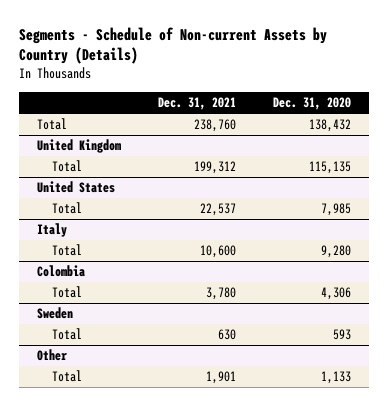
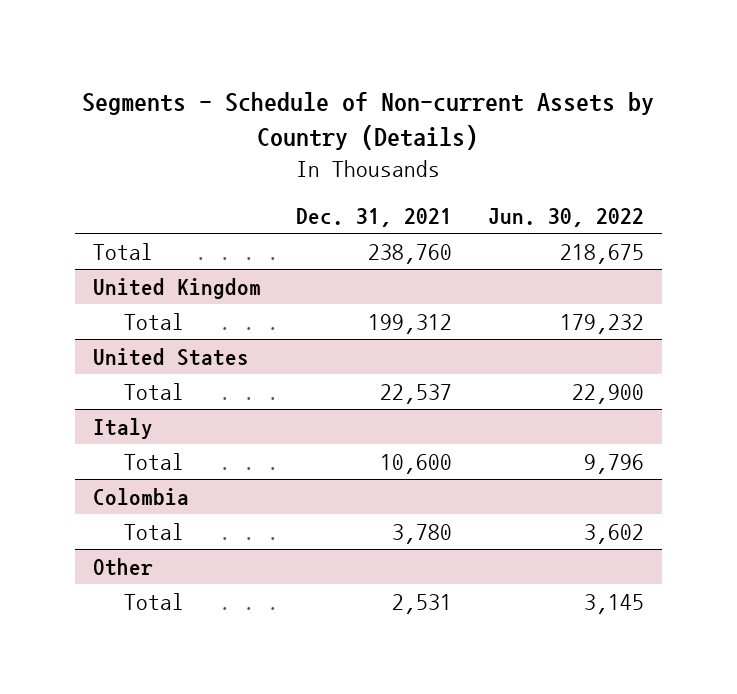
- | Dec. 31, 2021 | Dec. 31, 2020
+ | Dec. 31, 2021 | Jun. 30, 2022
- Sweden
- Total | 630 | 593
@ Other
- Total | 1,901 | 1,133
+ Total | 2,531 | 3,145

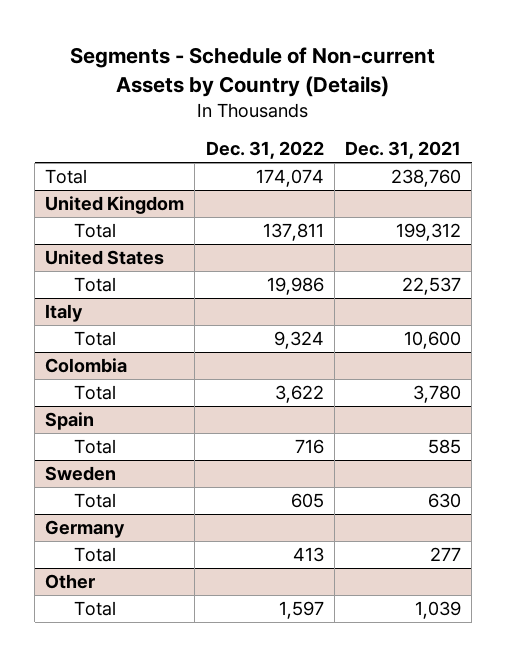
- | Dec. 31, 2021 | Jun. 30, 2022
+ | Dec. 31, 2022 | Dec. 31, 2021
+ Spain
+ Total | 716 | 585
+ Sweden
+ Total | 605 | 630
+ Germany
+ Total | 413 | 277
@ Other
- Total | 2,531 | 3,145
+ Total | 1,597 | 1,039

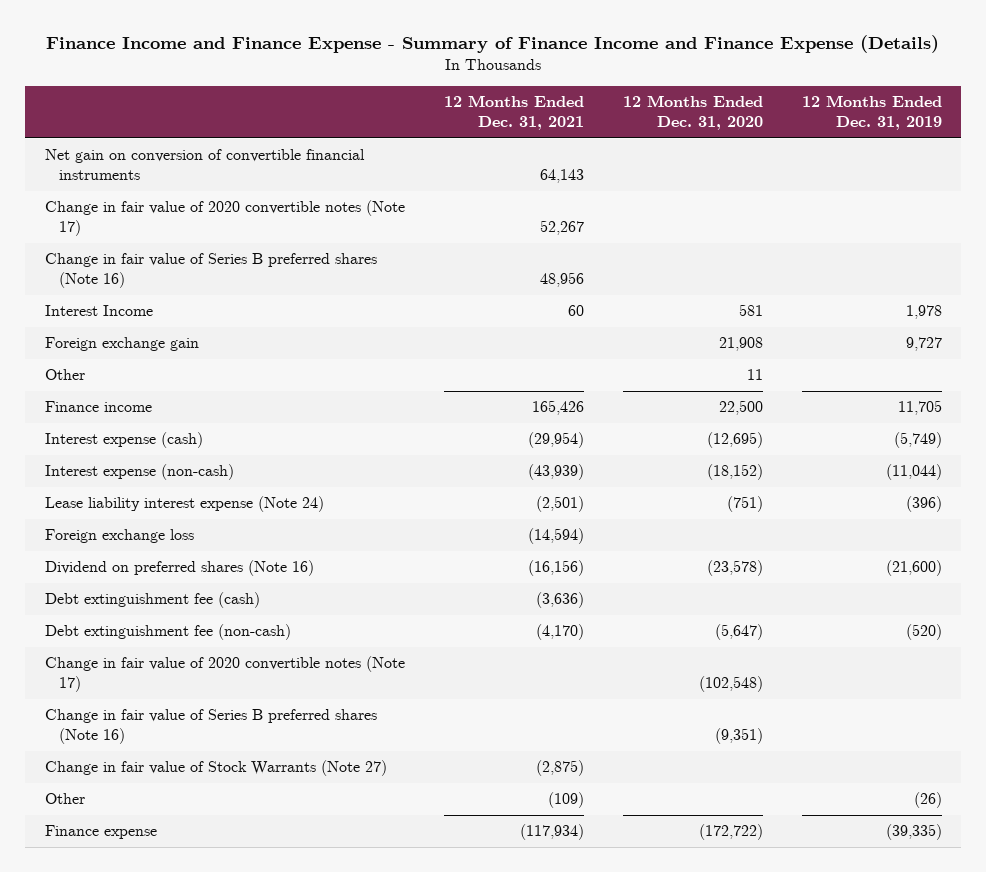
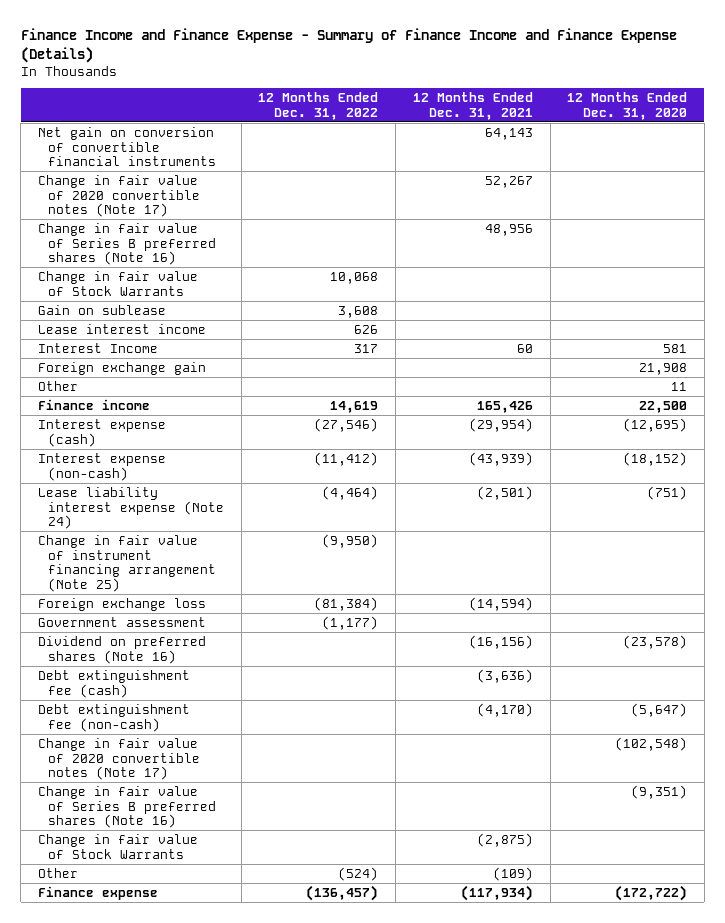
- | 12 Months Ended Dec. 31, 2021 | 12 Months Ended Dec. 31, 2020 | 12 Months Ended Dec. 31, 2019
+ | 12 Months Ended Dec. 31, 2022 | 12 Months Ended Dec. 31, 2021 | 12 Months Ended Dec. 31, 2020
+ Change in fair value of Stock Warrants | 10,068 | |
+ Gain on sublease | 3,608 | |
+ Lease interest income | 626 | |
+ Change in fair value of instrument financing arrangement (Note 25) | (9,950) | |
+ Government assessment | (1,177) | |
- Change in fair value of Stock Warrants (Note 27) | (2,875) | |
+ Change in fair value of Stock Warrants | | (2,875) |

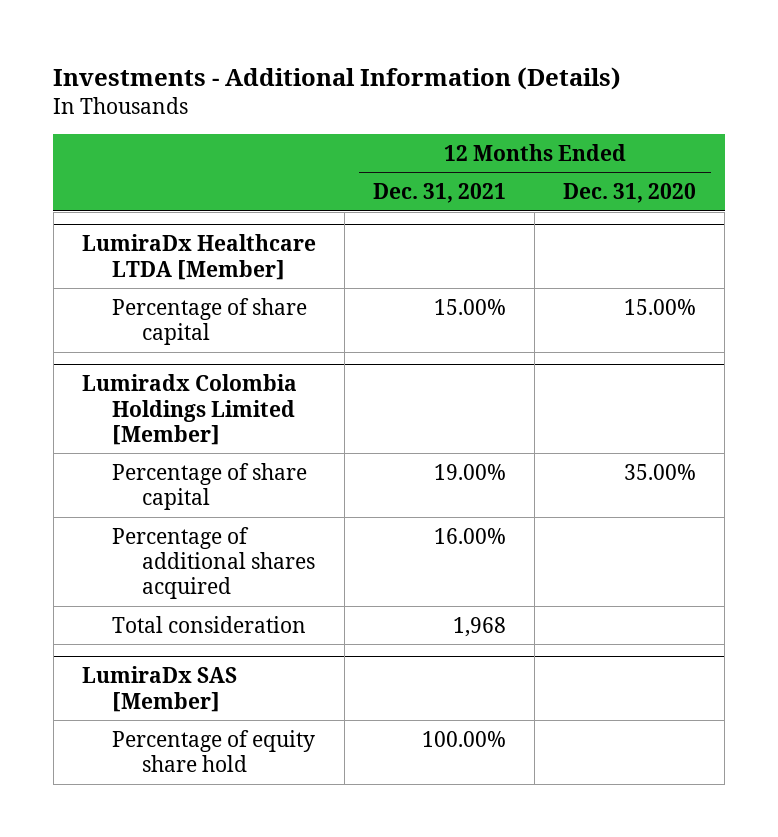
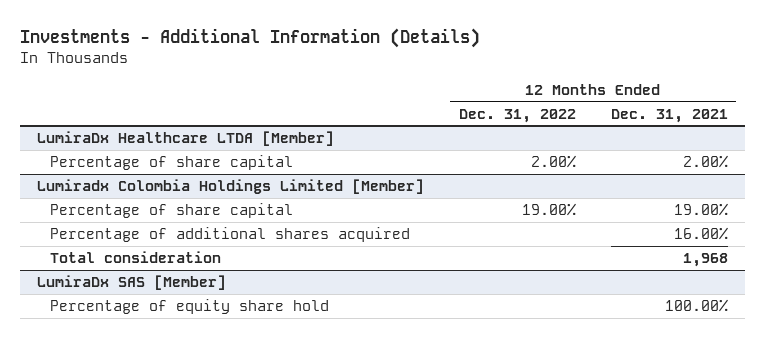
- | 12 Months Ended Dec. 31, 2021 | 12 Months Ended Dec. 31, 2020
+ | 12 Months Ended Dec. 31, 2022 | 12 Months Ended Dec. 31, 2021
@ LumiraDx Healthcare LTDA [Member]
- Percentage of share capital | 15.00% | 15.00%
+ Percentage of share capital | 2.00% | 2.00%

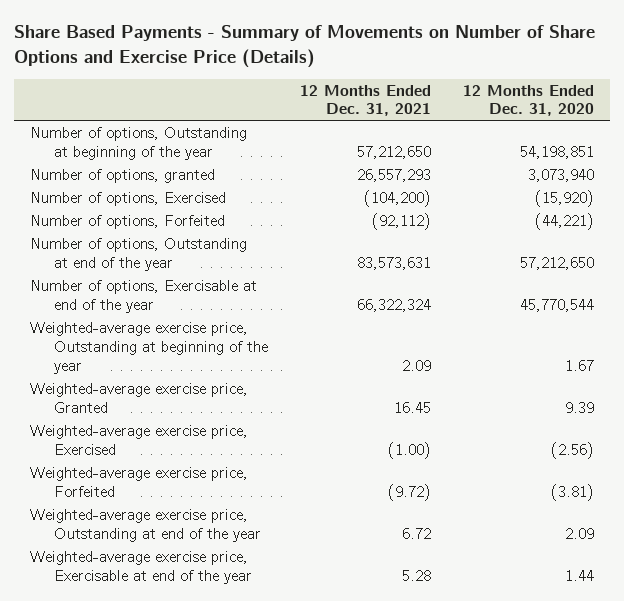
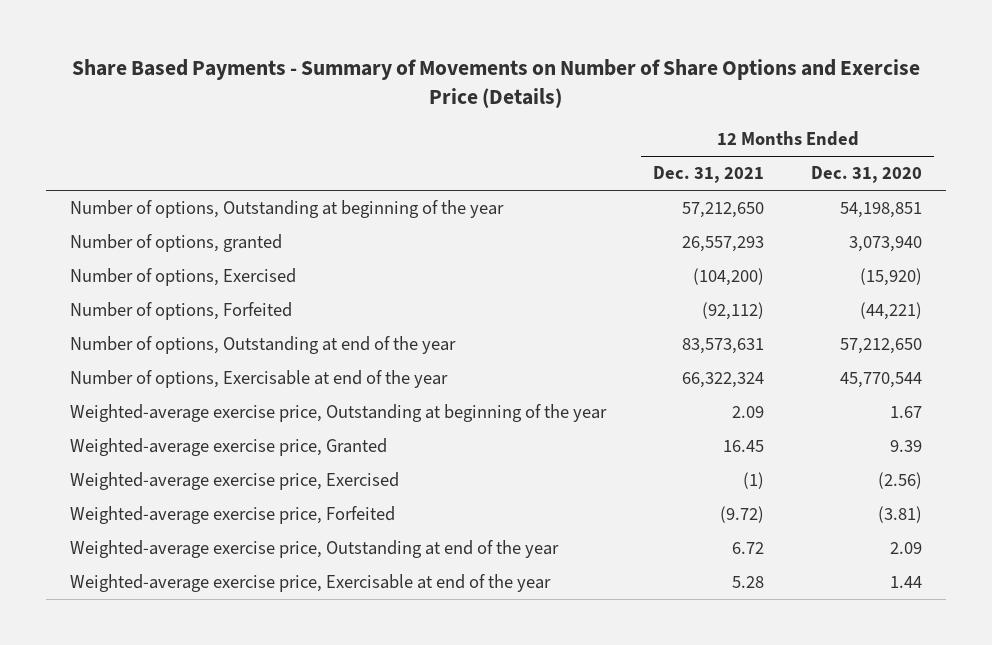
- Weighted-average exercise price, Exercised | (1.00) | (2.56)
+ Weighted-average exercise price, Exercised | (1) | (2.56)

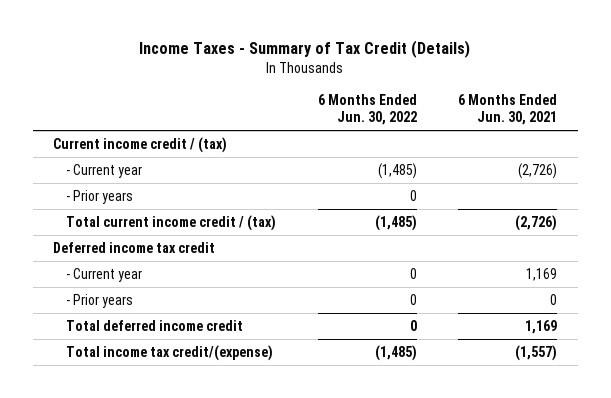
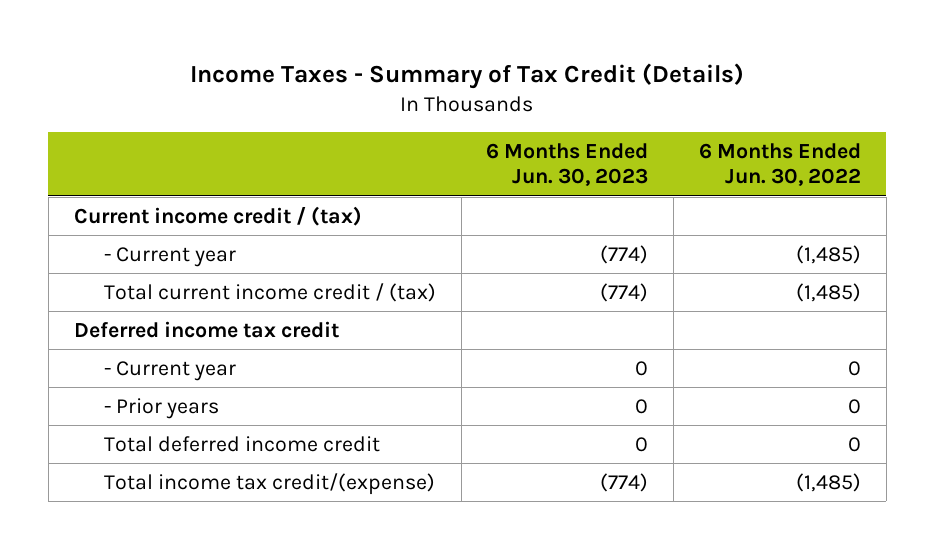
- | 6 Months Ended Jun. 30, 2022 | 6 Months Ended Jun. 30, 2021
+ | 6 Months Ended Jun. 30, 2023 | 6 Months Ended Jun. 30, 2022
- - Prior years | 0 |

